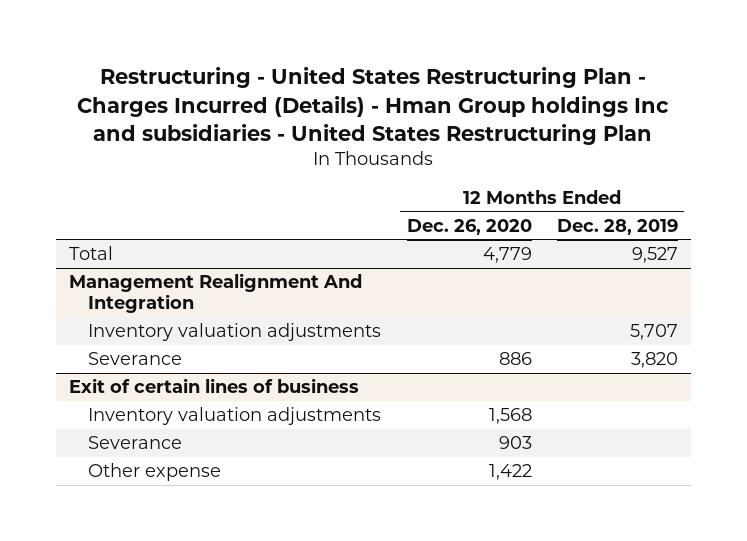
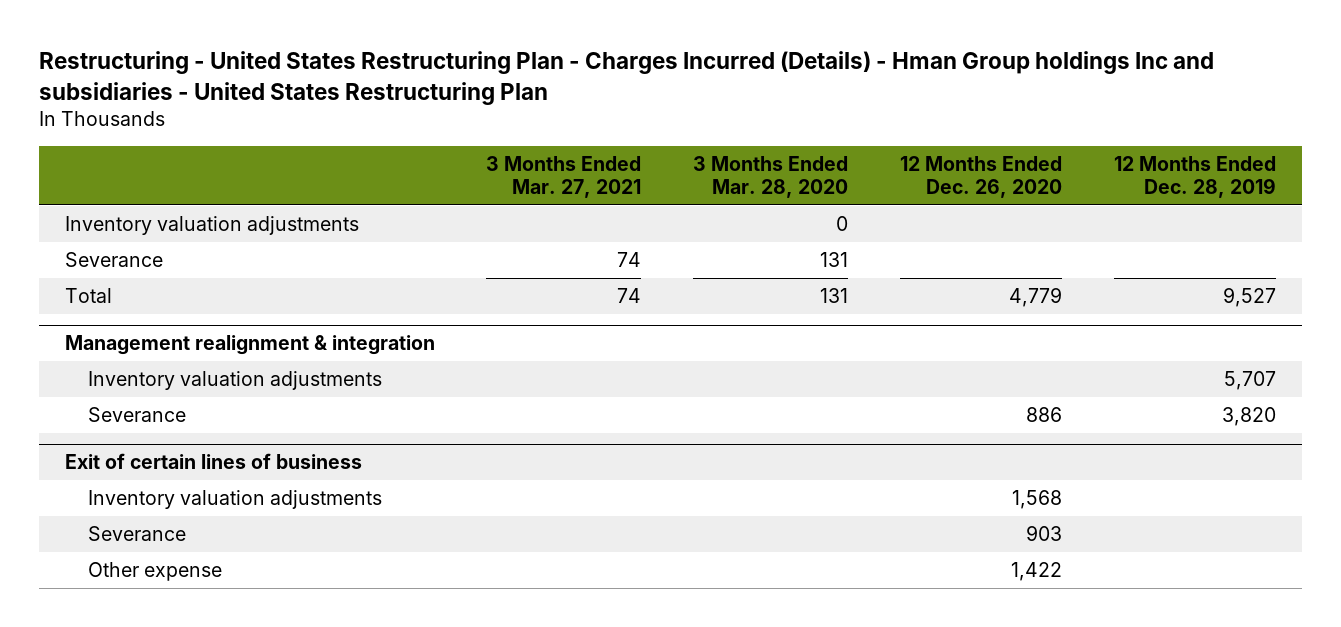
- | 12 Months Ended Dec. 26, 2020 | 12 Months Ended Dec. 28, 2019
+ | 3 Months Ended Mar. 27, 2021 | 3 Months Ended Mar. 28, 2020 | 12 Months Ended Dec. 26, 2020 | 12 Months Ended Dec. 28, 2019
+ Inventory valuation adjustments | | 0 | |
+ Severance | 74 | 131 | |
- Management Realignment And Integration
+ Management realignment & integration

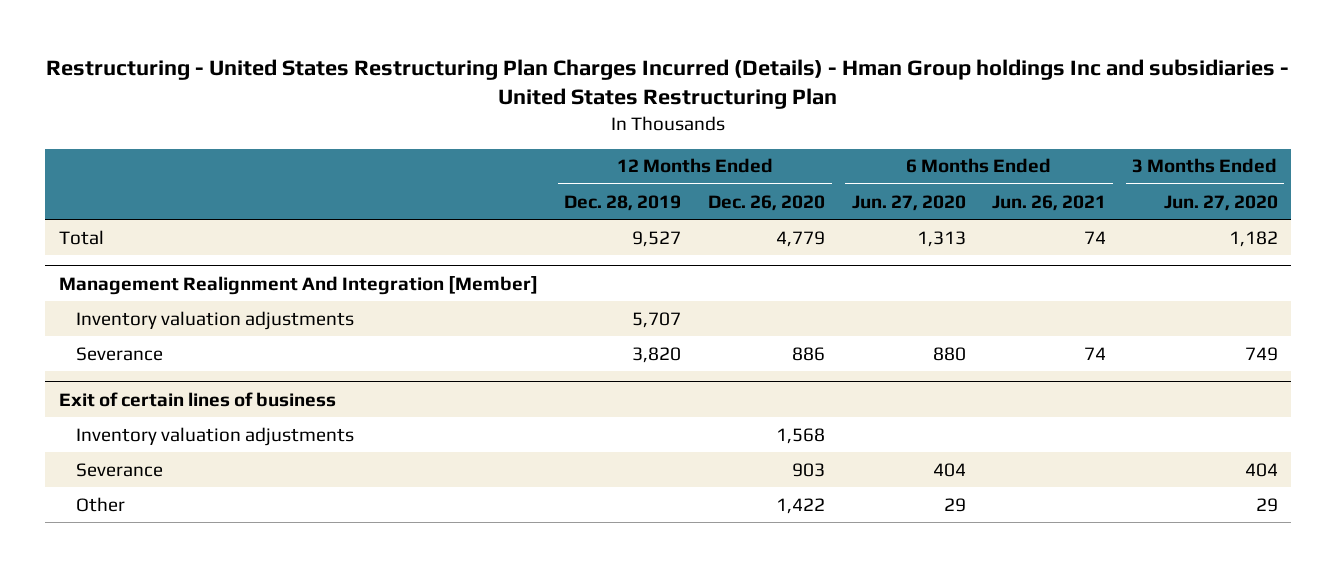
- Restructuring - United States Restructuring Plan - Charges Incurred (Details) - Hman Group holdings Inc and subsidiaries - United States Restructuring Plan
+ Restructuring - United States Restructuring Plan Charges Incurred (Details) - Hman Group holdings Inc and subsidiaries - United States Restructuring Plan
- | 3 Months Ended Mar. 27, 2021 | 3 Months Ended Mar. 28, 2020 | 12 Months Ended Dec. 26, 2020 | 12 Months Ended Dec. 28, 2019
+ | 12 Months Ended Dec. 28, 2019 | 12 Months Ended Dec. 26, 2020 | 6 Months Ended Jun. 27, 2020 | 6 Months Ended Jun. 26, 2021 | 3 Months Ended Jun. 27, 2020
- Inventory valuation adjustments | | 0 | |
- Severance | 74 | 131 | |
- Management realignment & integration
+ Management Realignment And Integration [Member]
@ Exit of certain lines of business
- Other expense | | | 1,422 |
+ Other | | 1,422 | 29 | | 29

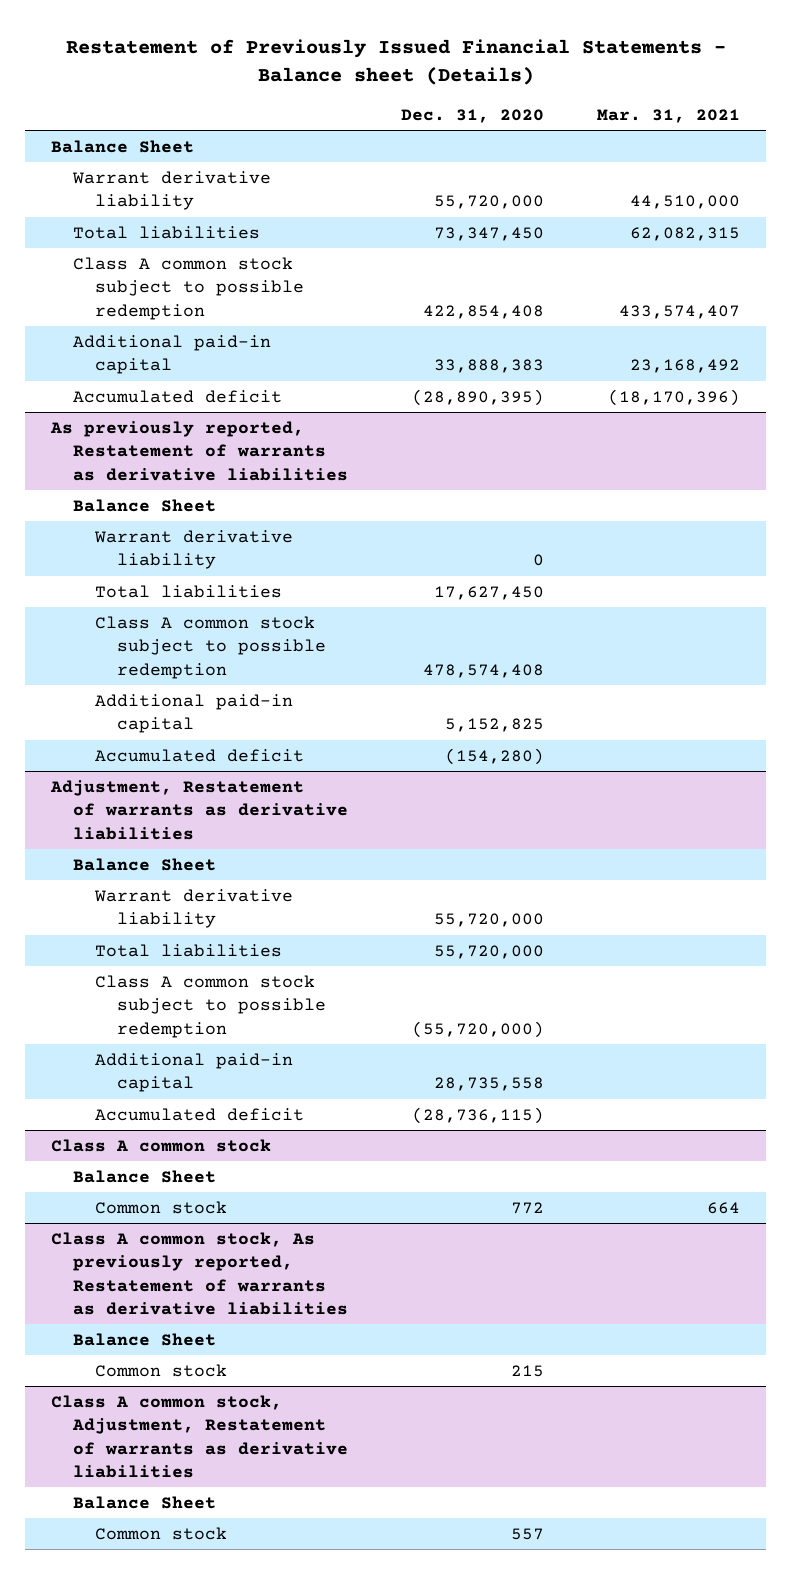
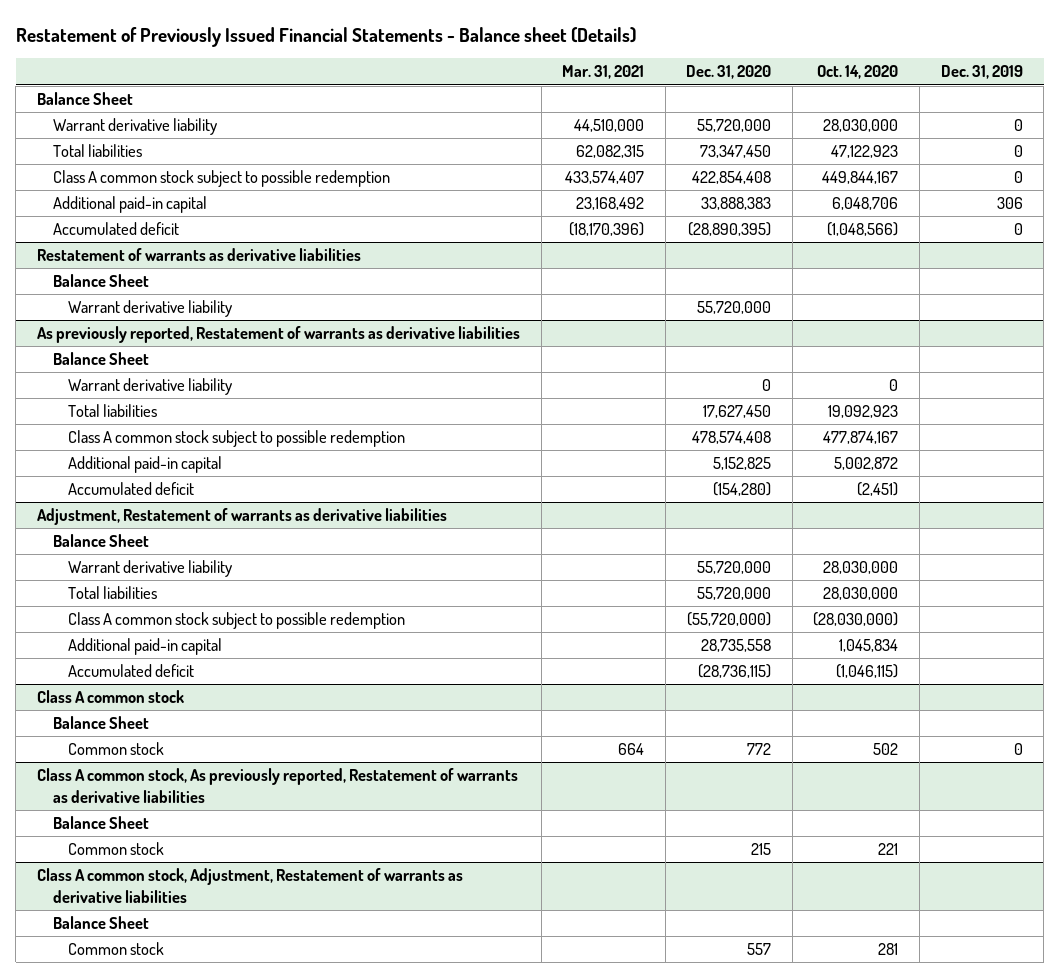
- | Dec. 31, 2020 | Mar. 31, 2021
+ | Mar. 31, 2021 | Dec. 31, 2020 | Oct. 14, 2020 | Dec. 31, 2019
+ Restatement of warrants as derivative liabilities
+ Balance Sheet
+ Warrant derivative liability | | 55,720,000 | |

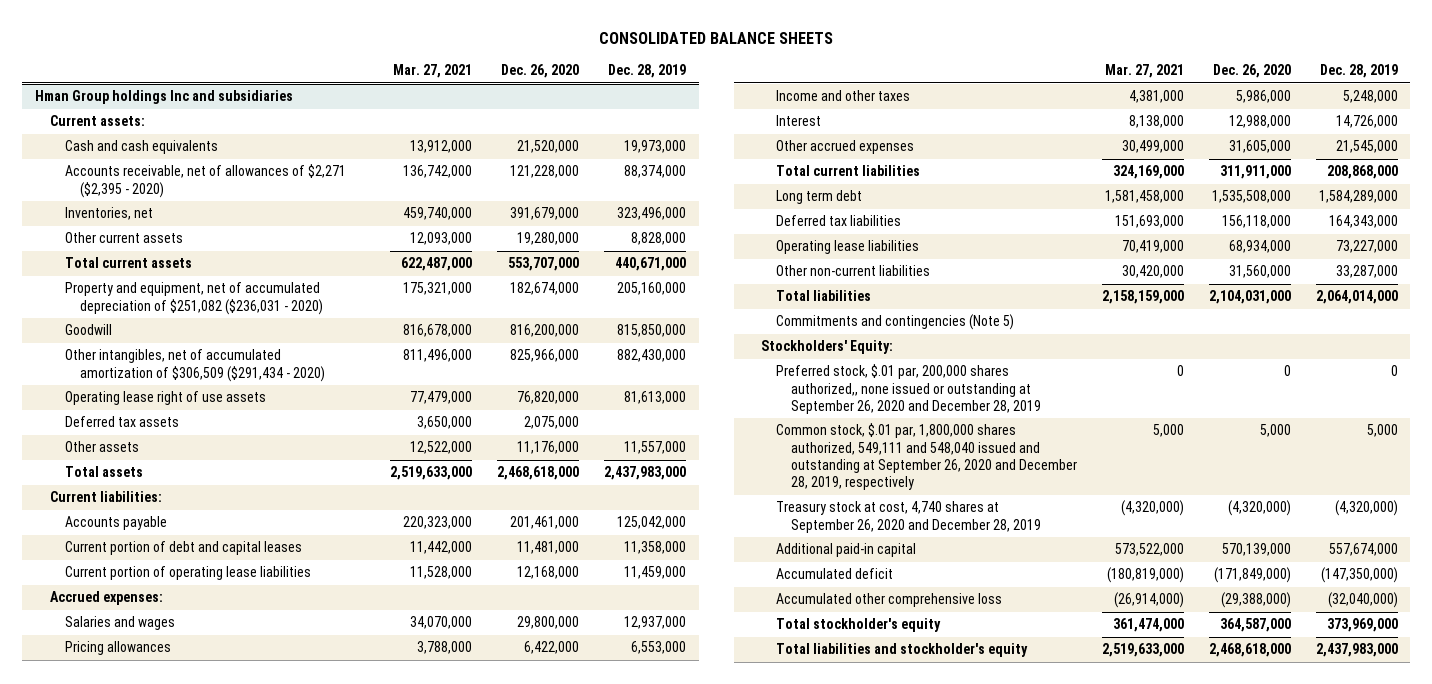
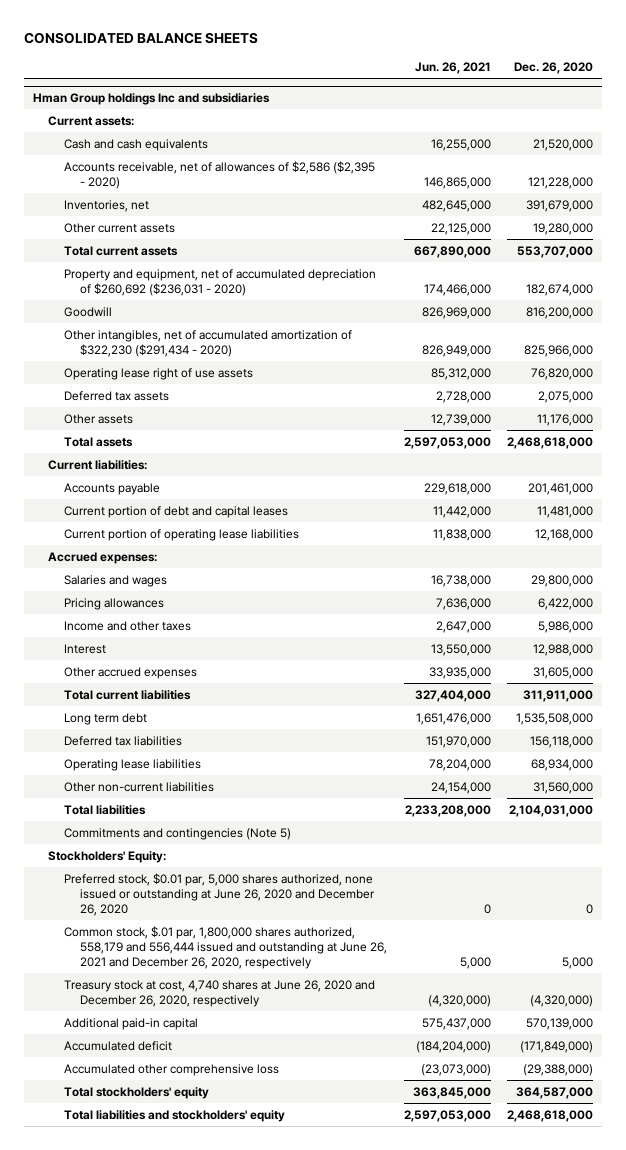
- | Mar. 27, 2021 | Dec. 26, 2020 | Dec. 28, 2019
+ | Jun. 26, 2021 | Dec. 26, 2020
@ Hman Group holdings Inc and subsidiaries
- Accounts receivable, net of allowances of $2,271 ($2,395 - 2020) | 136,742,000 | 121,228,000 | 88,374,000
+ Accounts receivable, net of allowances of $2,586 ($2,395 - 2020) | 146,865,000 | 121,228,000
- Property and equipment, net of accumulated depreciation of $251,082 ($236,031 - 2020) | 175,321,000 | 182,674,000 | 205,160,000
+ Property and equipment, net of accumulated depreciation of $260,692 ($236,031 - 2020) | 174,466,000 | 182,674,000
- Other intangibles, net of accumulated amortization of $306,509 ($291,434 - 2020) | 811,496,000 | 825,966,000 | 882,430,000
+ Other intangibles, net of accumulated amortization of $322,230 ($291,434 - 2020) | 826,949,000 | 825,966,000
- Preferred stock, $.01 par, 200,000 shares authorized,, none issued or outstanding at September 26, 2020 and December 28, 2019 | 0 | 0 | 0
- Common stock, $.01 par, 1,800,000 shares authorized, 549,111 and 548,040 issued and outstanding at September 26, 2020 and December 28, 2019, respectively | 5,000 | 5,000 | 5,000
- Treasury stock at cost, 4,740 shares at September 26, 2020 and December 28, 2019 | (4,320,000) | (4,320,000) | (4,320,000)
+ Preferred stock, $0.01 par, 5,000 shares authorized, none issued or outstanding at June 26, 2020 and December 26, 2020 | 0 | 0
+ Common stock, $.01 par, 1,800,000 shares authorized, 558,179 and 556,444 issued and outstanding at June 26, 2021 and December 26, 2020, respectively | 5,000 | 5,000
+ Treasury stock at cost, 4,740 shares at June 26, 2020 and December 26, 2020, respectively | (4,320,000) | (4,320,000)
- Total stockholder's equity | 361,474,000 | 364,587,000 | 373,969,000
- Total liabilities and stockholder's equity | 2,519,633,000 | 2,468,618,000 | 2,437,983,000
+ Total stockholders' equity | 363,845,000 | 364,587,000
+ Total liabilities and stockholders' equity | 2,597,053,000 | 2,468,618,000

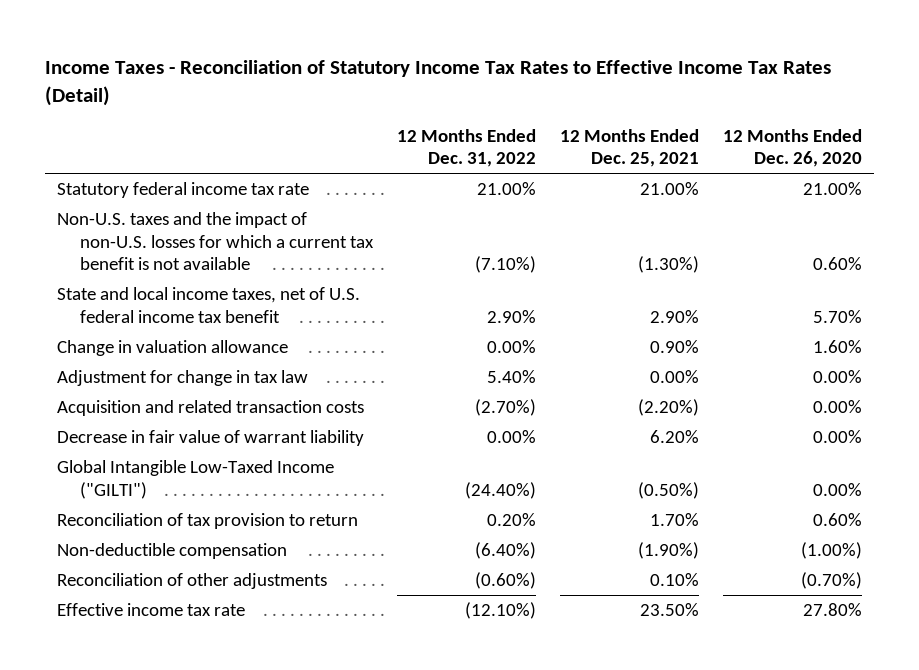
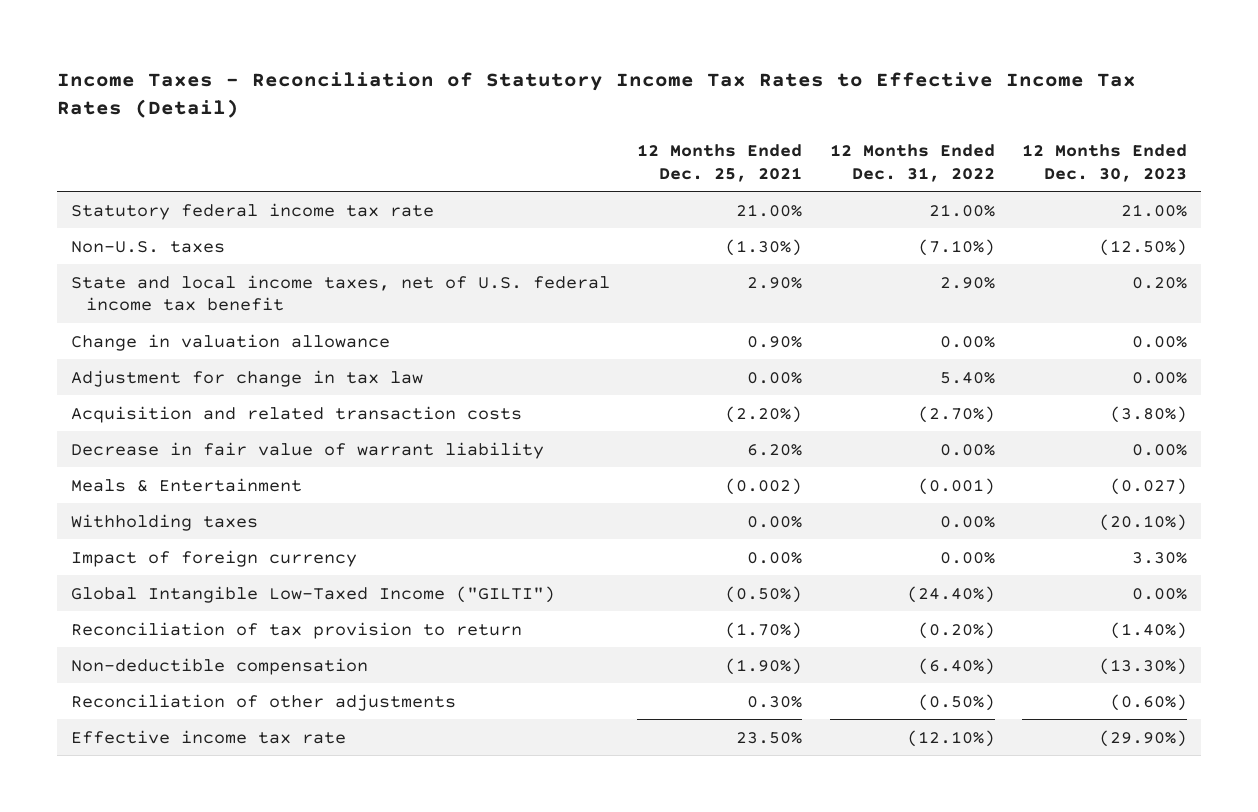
- | 12 Months Ended Dec. 31, 2022 | 12 Months Ended Dec. 25, 2021 | 12 Months Ended Dec. 26, 2020
+ | 12 Months Ended Dec. 25, 2021 | 12 Months Ended Dec. 31, 2022 | 12 Months Ended Dec. 30, 2023
- Non-U.S. taxes and the impact of non-U.S. losses for which a current tax benefit is not available | (7.10%) | (1.30%) | 0.60%
+ Non-U.S. taxes | (1.30%) | (7.10%) | (12.50%)
+ Meals & Entertainment | (0.002) | (0.001) | (0.027)
+ Withholding taxes | 0.00% | 0.00% | (20.10%)
+ Impact of foreign currency | 0.00% | 0.00% | 3.30%
- Reconciliation of tax provision to return | 0.20% | 1.70% | 0.60%
+ Reconciliation of tax provision to return | (1.70%) | (0.20%) | (1.40%)
- Reconciliation of other adjustments | (0.60%) | 0.10% | (0.70%)
+ Reconciliation of other adjustments | 0.30% | (0.50%) | (0.60%)

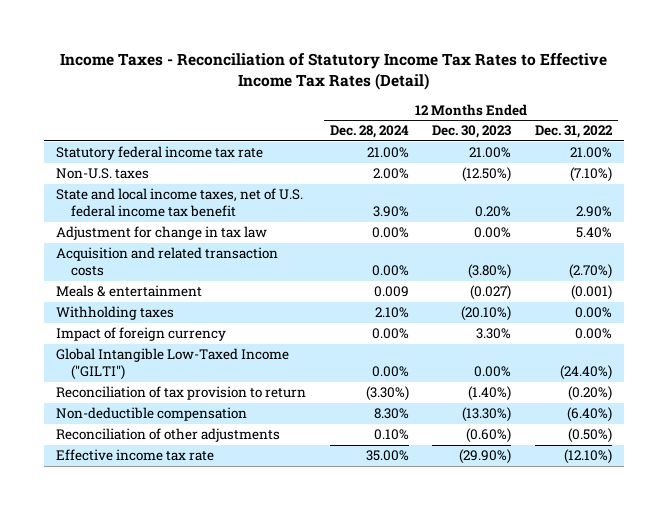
- | 12 Months Ended Dec. 25, 2021 | 12 Months Ended Dec. 31, 2022 | 12 Months Ended Dec. 30, 2023
+ | 12 Months Ended Dec. 28, 2024 | 12 Months Ended Dec. 30, 2023 | 12 Months Ended Dec. 31, 2022
- Change in valuation allowance | 0.90% | 0.00% | 0.00%
- Decrease in fair value of warrant liability | 6.20% | 0.00% | 0.00%
- Meals & Entertainment | (0.002) | (0.001) | (0.027)
+ Meals & entertainment | 0.009 | (0.027) | (0.001)

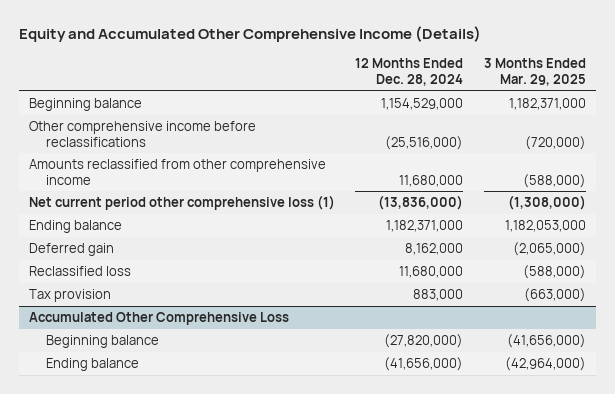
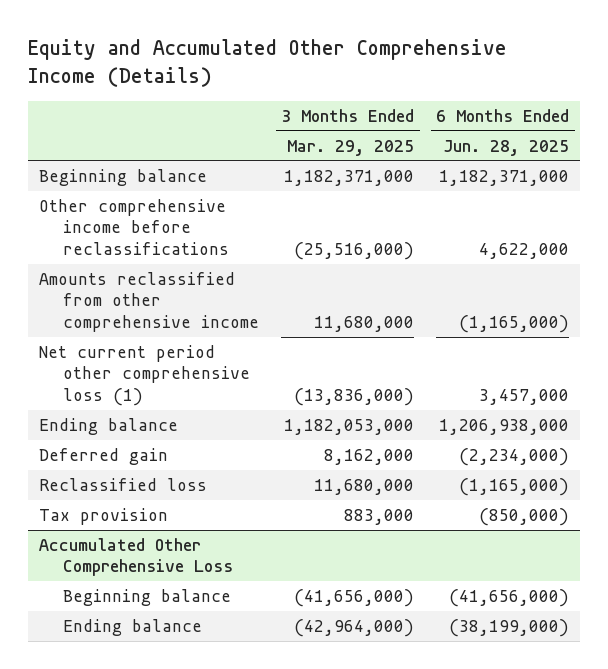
- | 12 Months Ended Dec. 28, 2024 | 3 Months Ended Mar. 29, 2025
+ | 3 Months Ended Mar. 29, 2025 | 6 Months Ended Jun. 28, 2025
- Other comprehensive income before reclassifications | (25,516,000) | (720,000)
- Amounts reclassified from other comprehensive income | 11,680,000 | (588,000)
- Net current period other comprehensive loss (1) | (13,836,000) | (1,308,000)
+ Other comprehensive income before reclassifications | (25,516,000) | 4,622,000
+ Amounts reclassified from other comprehensive income | 11,680,000 | (1,165,000)
+ Net current period other comprehensive loss (1) | (13,836,000) | 3,457,000
- Deferred gain | 8,162,000 | (2,065,000)
- Reclassified loss | 11,680,000 | (588,000)
- Tax provision | 883,000 | (663,000)
+ Deferred gain | 8,162,000 | (2,234,000)
+ Reclassified loss | 11,680,000 | (1,165,000)
+ Tax provision | 883,000 | (850,000)

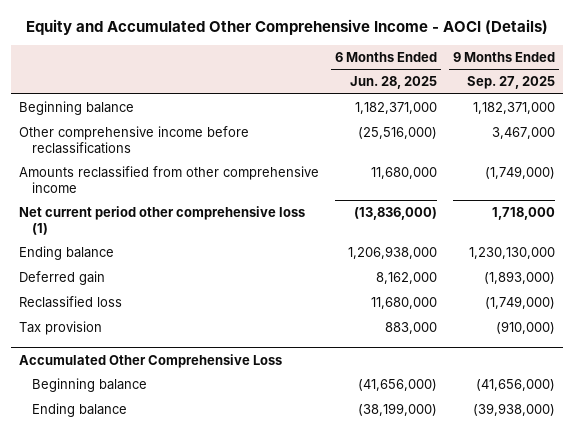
- Equity and Accumulated Other Comprehensive Income (Details)
+ Equity and Accumulated Other Comprehensive Income - AOCI (Details)
- | 3 Months Ended Mar. 29, 2025 | 6 Months Ended Jun. 28, 2025
+ | 6 Months Ended Jun. 28, 2025 | 9 Months Ended Sep. 27, 2025
- Other comprehensive income before reclassifications | (25,516,000) | 4,622,000
- Amounts reclassified from other comprehensive income | 11,680,000 | (1,165,000)
- Net current period other comprehensive loss (1) | (13,836,000) | 3,457,000
+ Other comprehensive income before reclassifications | (25,516,000) | 3,467,000
+ Amounts reclassified from other comprehensive income | 11,680,000 | (1,749,000)
+ Net current period other comprehensive loss (1) | (13,836,000) | 1,718,000
- Deferred gain | 8,162,000 | (2,234,000)
- Reclassified loss | 11,680,000 | (1,165,000)
- Tax provision | 883,000 | (850,000)
+ Deferred gain | 8,162,000 | (1,893,000)
+ Reclassified loss | 11,680,000 | (1,749,000)
+ Tax provision | 883,000 | (910,000)

